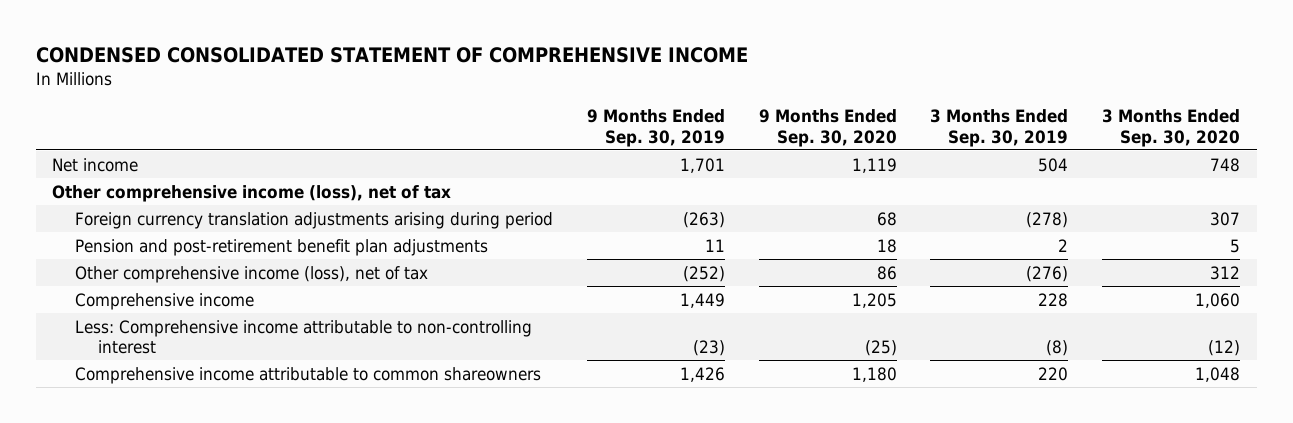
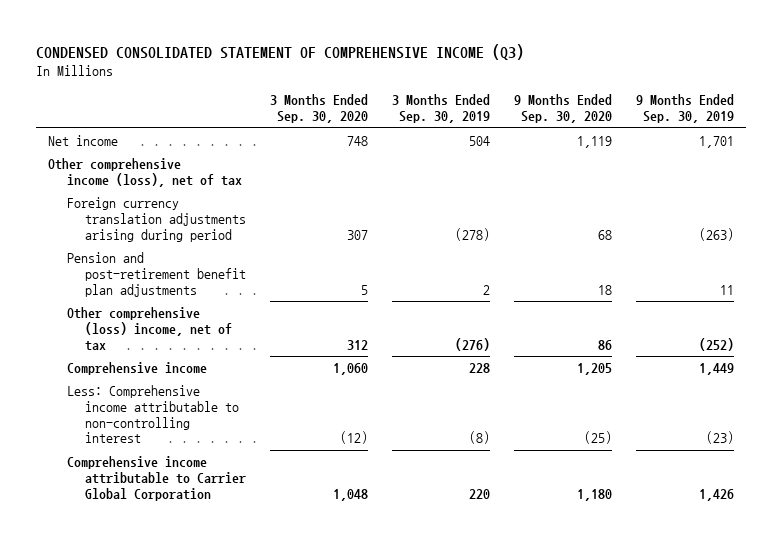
- CONDENSED CONSOLIDATED STATEMENT OF COMPREHENSIVE INCOME
+ CONDENSED CONSOLIDATED STATEMENT OF COMPREHENSIVE INCOME (Q3)
- | 9 Months Ended Sep. 30, 2019 | 9 Months Ended Sep. 30, 2020 | 3 Months Ended Sep. 30, 2019 | 3 Months Ended Sep. 30, 2020
+ | 3 Months Ended Sep. 30, 2020 | 3 Months Ended Sep. 30, 2019 | 9 Months Ended Sep. 30, 2020 | 9 Months Ended Sep. 30, 2019
- Other comprehensive income (loss), net of tax | (252) | 86 | (276) | 312
+ Other comprehensive (loss) income, net of tax | 312 | (276) | 86 | (252)
- Comprehensive income attributable to common shareowners | 1,426 | 1,180 | 220 | 1,048
+ Comprehensive income attributable to Carrier Global Corporation | 1,048 | 220 | 1,180 | 1,426

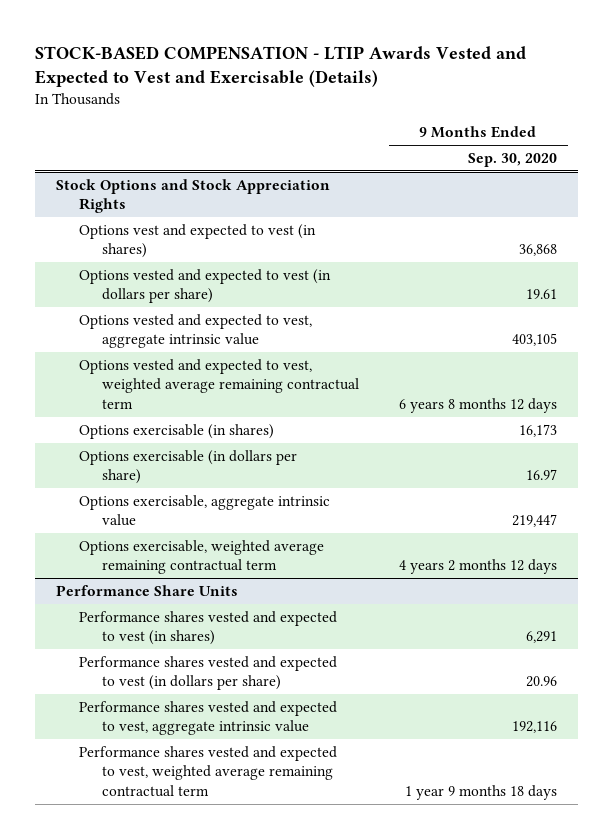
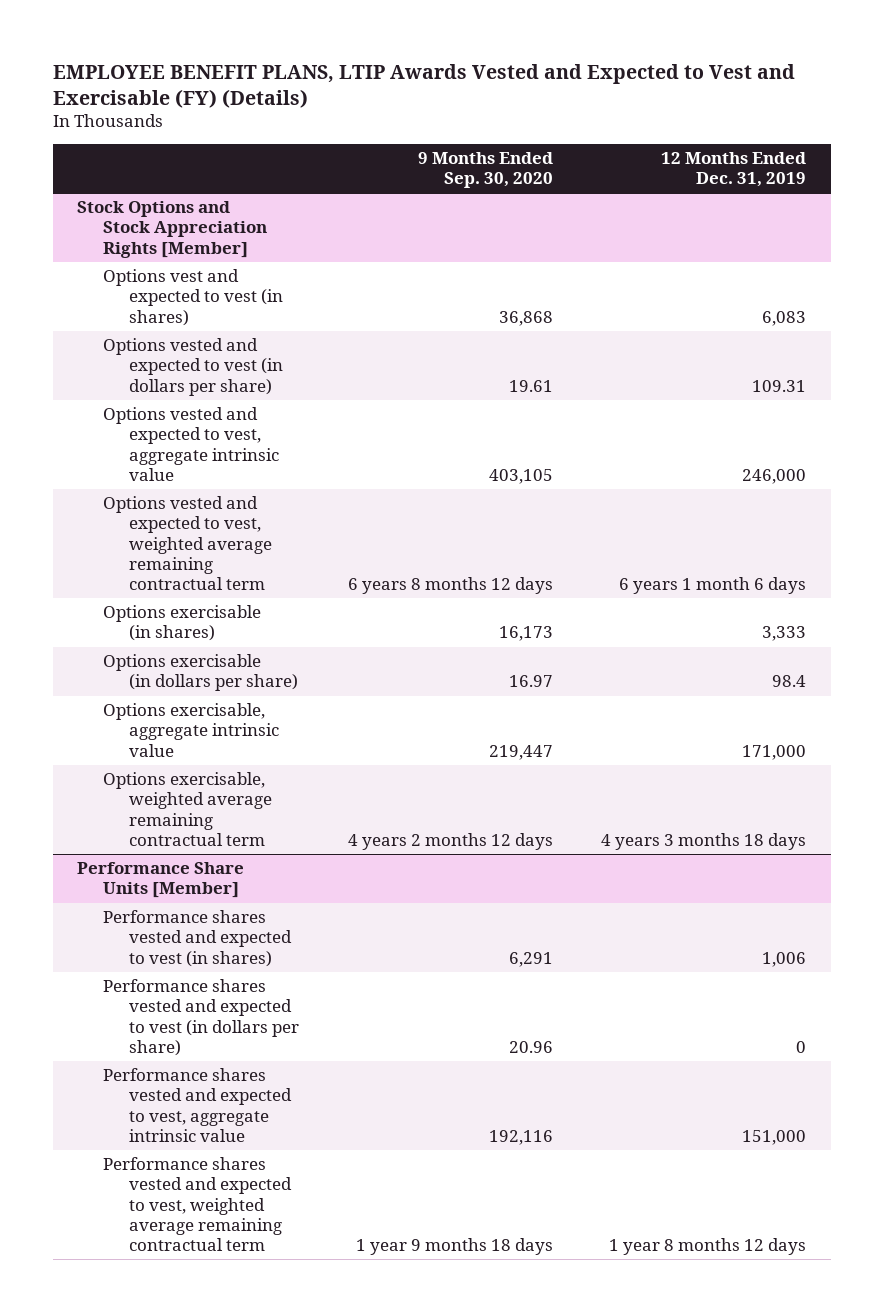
- STOCK-BASED COMPENSATION - LTIP Awards Vested and Expected to Vest and Exercisable (Details)
+ EMPLOYEE BENEFIT PLANS, LTIP Awards Vested and Expected to Vest and Exercisable (FY) (Details)
- | 9 Months Ended Sep. 30, 2020
+ | 9 Months Ended Sep. 30, 2020 | 12 Months Ended Dec. 31, 2019
- Stock Options and Stock Appreciation Rights
+ Stock Options and Stock Appreciation Rights [Member]
- Performance Share Units
+ Performance Share Units [Member]

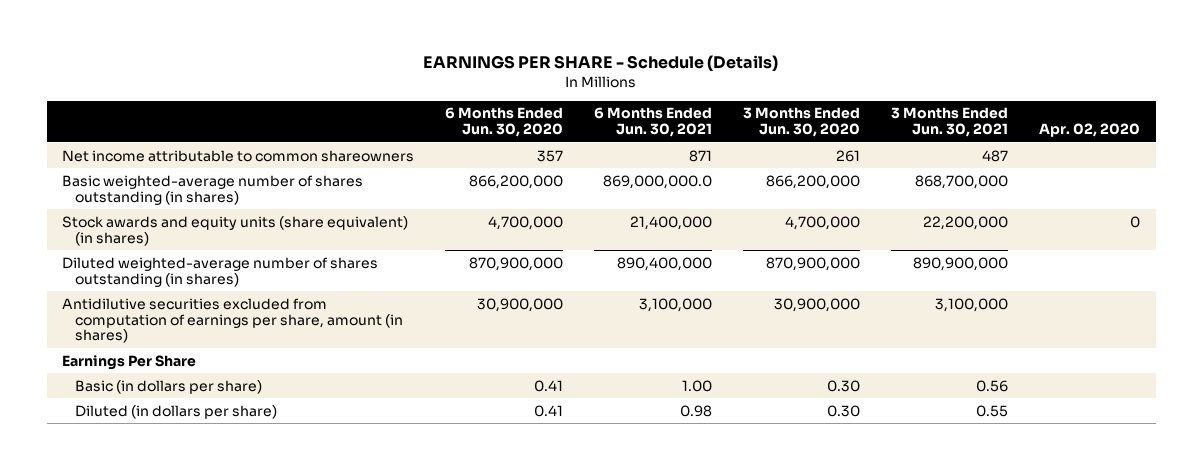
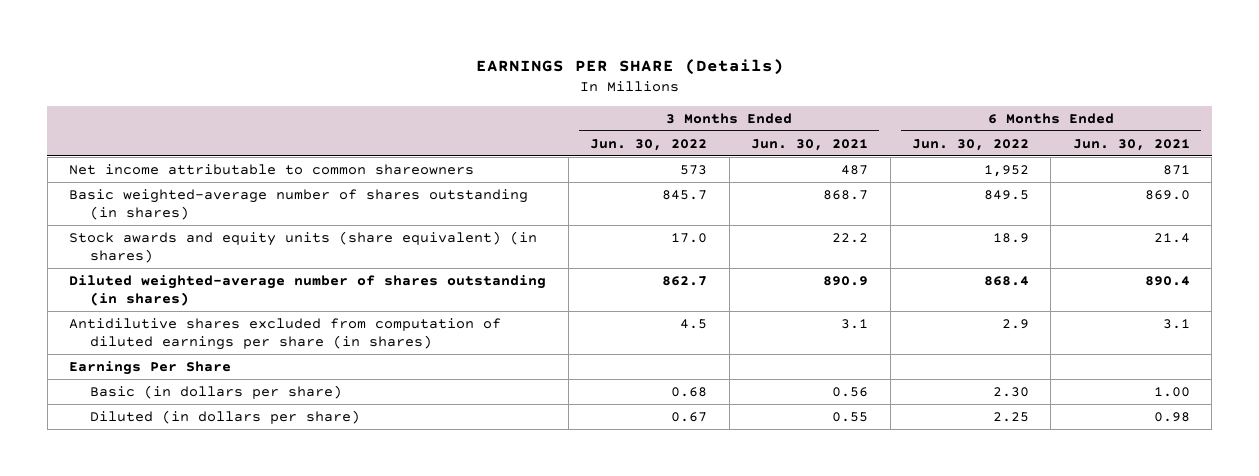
- EARNINGS PER SHARE - Schedule (Details)
+ EARNINGS PER SHARE (Details)
- | 6 Months Ended Jun. 30, 2020 | 6 Months Ended Jun. 30, 2021 | 3 Months Ended Jun. 30, 2020 | 3 Months Ended Jun. 30, 2021 | Apr. 02, 2020
+ | 3 Months Ended Jun. 30, 2022 | 3 Months Ended Jun. 30, 2021 | 6 Months Ended Jun. 30, 2022 | 6 Months Ended Jun. 30, 2021
- Basic weighted-average number of shares outstanding (in shares) | 866,200,000 | 869,000,000.0 | 866,200,000 | 868,700,000 |
- Stock awards and equity units (share equivalent) (in shares) | 4,700,000 | 21,400,000 | 4,700,000 | 22,200,000 | 0
- Diluted weighted-average number of shares outstanding (in shares) | 870,900,000 | 890,400,000 | 870,900,000 | 890,900,000 |
- Antidilutive securities excluded from computation of earnings per share, amount (in shares) | 30,900,000 | 3,100,000 | 30,900,000 | 3,100,000 |
+ Basic weighted-average number of shares outstanding (in shares) | 845.7 | 868.7 | 849.5 | 869.0
+ Stock awards and equity units (share equivalent) (in shares) | 17.0 | 22.2 | 18.9 | 21.4
+ Diluted weighted-average number of shares outstanding (in shares) | 862.7 | 890.9 | 868.4 | 890.4
+ Antidilutive shares excluded from computation of diluted earnings per share (in shares) | 4.5 | 3.1 | 2.9 | 3.1

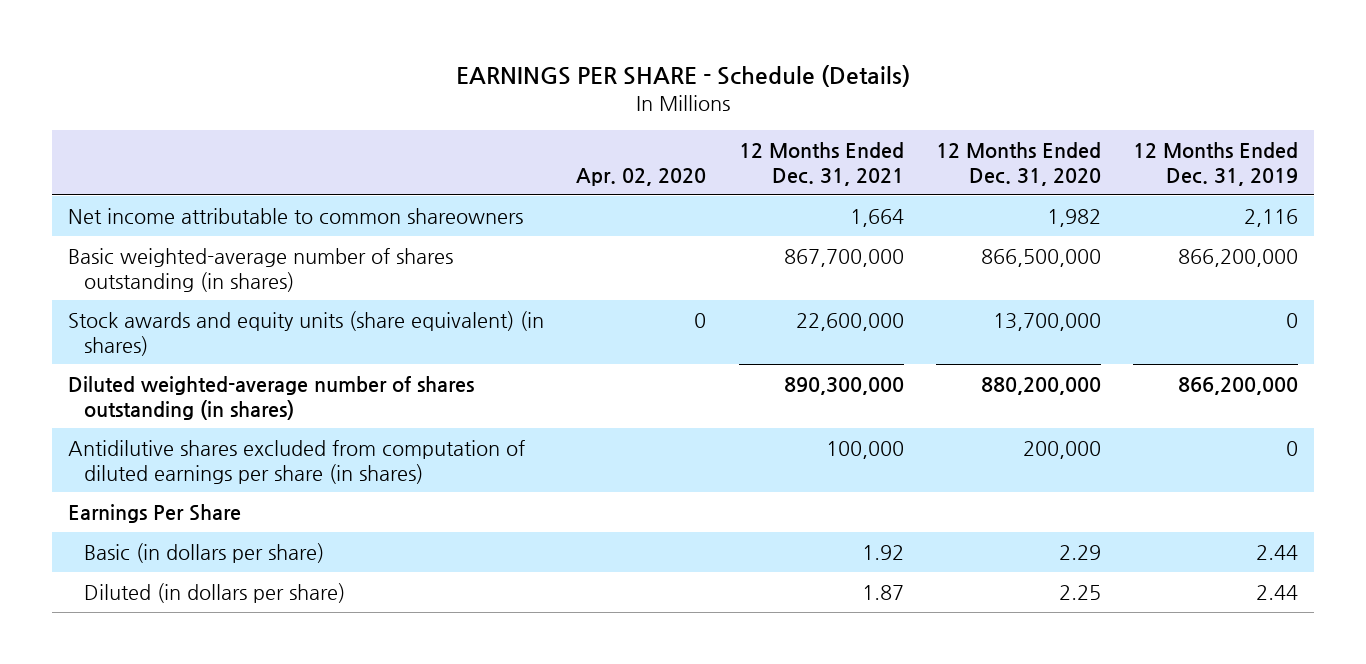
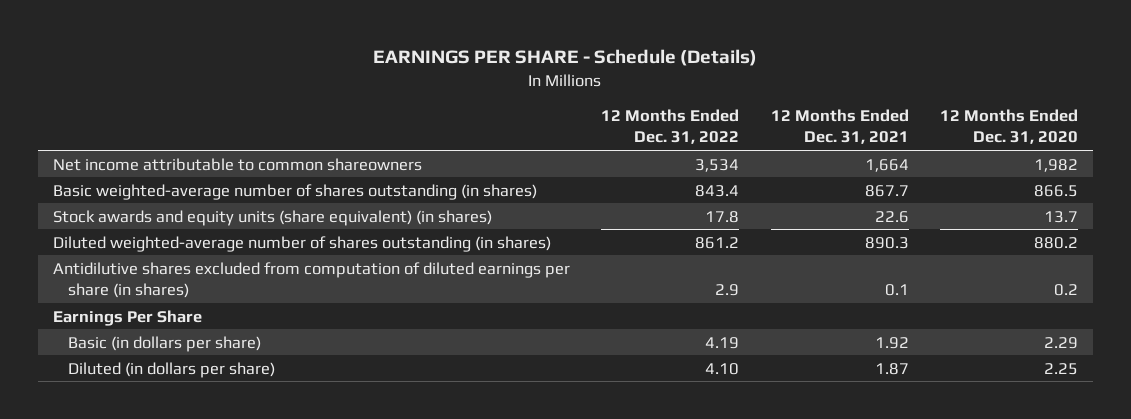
- | Apr. 02, 2020 | 12 Months Ended Dec. 31, 2021 | 12 Months Ended Dec. 31, 2020 | 12 Months Ended Dec. 31, 2019
+ | 12 Months Ended Dec. 31, 2022 | 12 Months Ended Dec. 31, 2021 | 12 Months Ended Dec. 31, 2020
- Basic weighted-average number of shares outstanding (in shares) | | 867,700,000 | 866,500,000 | 866,200,000
- Stock awards and equity units (share equivalent) (in shares) | 0 | 22,600,000 | 13,700,000 | 0
- Diluted weighted-average number of shares outstanding (in shares) | | 890,300,000 | 880,200,000 | 866,200,000
- Antidilutive shares excluded from computation of diluted earnings per share (in shares) | | 100,000 | 200,000 | 0
+ Basic weighted-average number of shares outstanding (in shares) | 843.4 | 867.7 | 866.5
+ Stock awards and equity units (share equivalent) (in shares) | 17.8 | 22.6 | 13.7
+ Diluted weighted-average number of shares outstanding (in shares) | 861.2 | 890.3 | 880.2
+ Antidilutive shares excluded from computation of diluted earnings per share (in shares) | 2.9 | 0.1 | 0.2

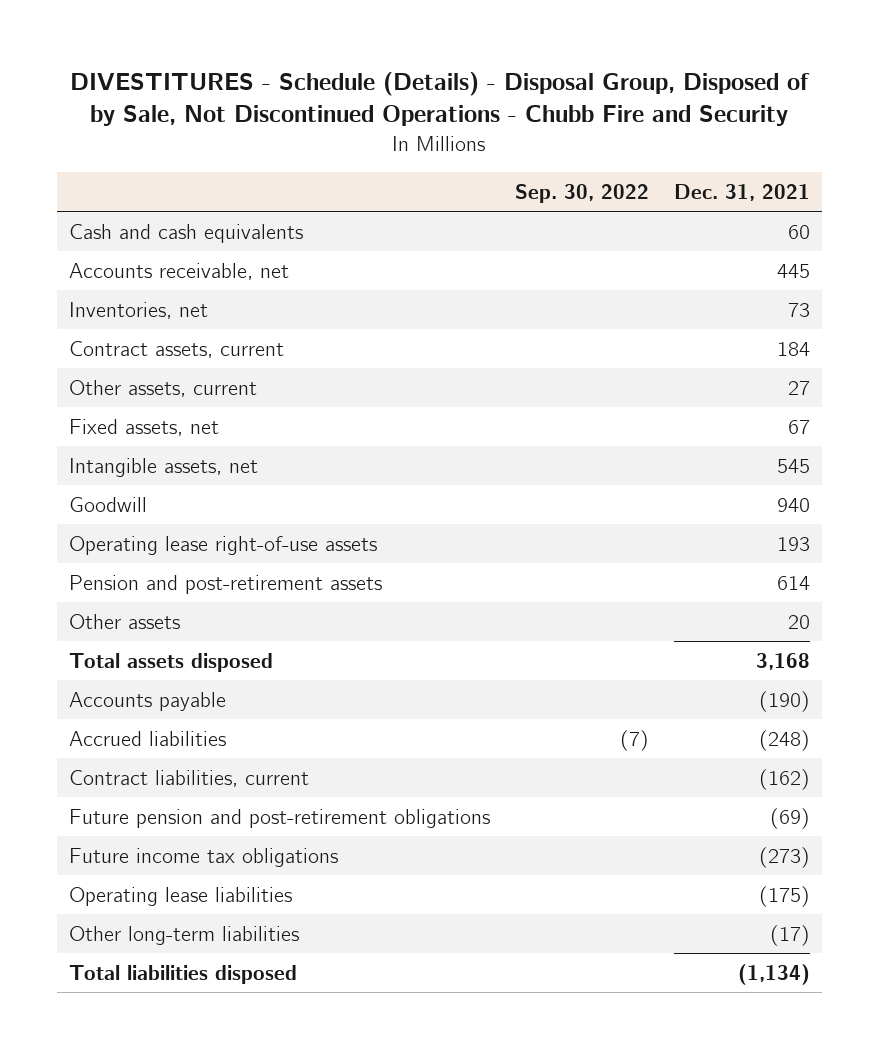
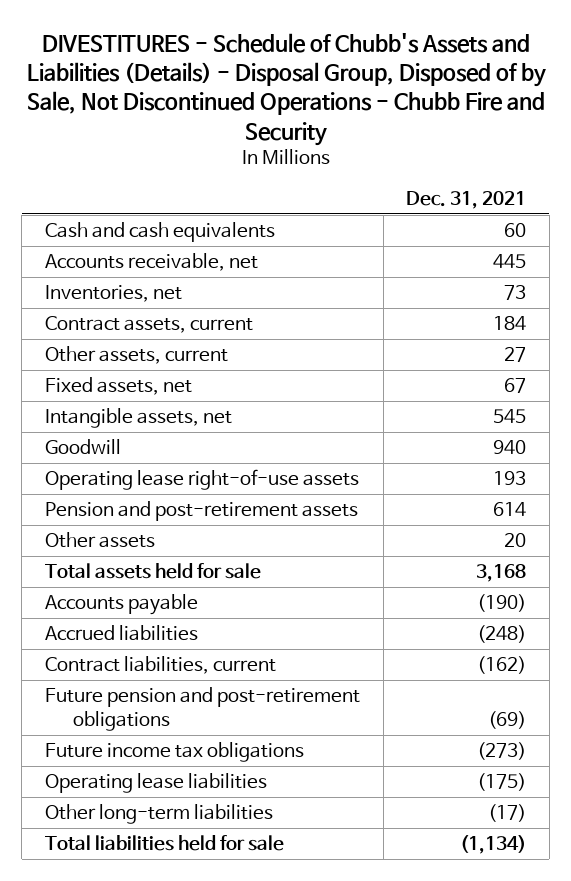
- DIVESTITURES - Schedule (Details) - Disposal Group, Disposed of by Sale, Not Discontinued Operations - Chubb Fire and Security
+ DIVESTITURES - Schedule of Chubb's Assets and Liabilities (Details) - Disposal Group, Disposed of by Sale, Not Discontinued Operations - Chubb Fire and Security
- | Sep. 30, 2022 | Dec. 31, 2021
+ | Dec. 31, 2021
- Total assets disposed | | 3,168
+ Total assets held for sale | 3,168
- Total liabilities disposed | | (1,134)
+ Total liabilities held for sale | (1,134)

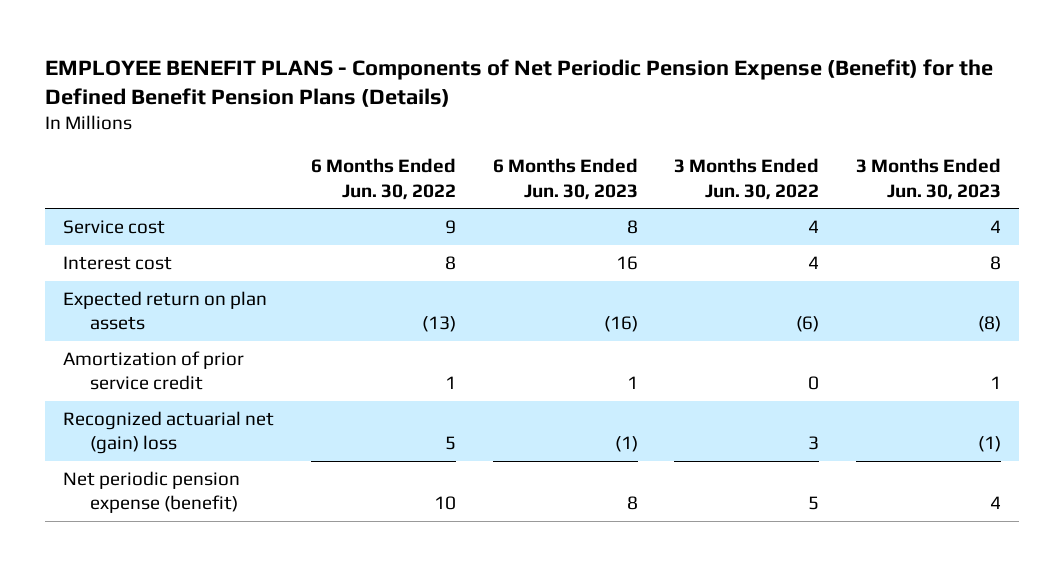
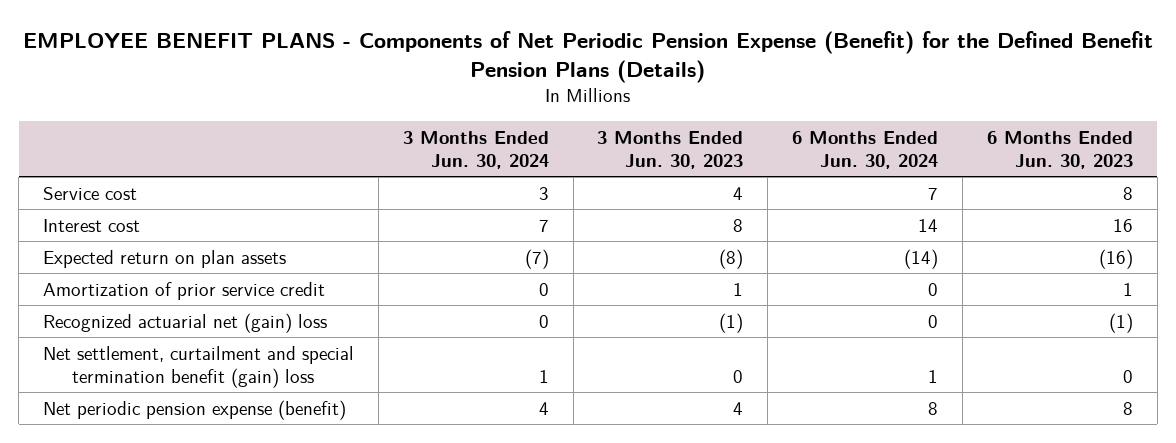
- | 6 Months Ended Jun. 30, 2022 | 6 Months Ended Jun. 30, 2023 | 3 Months Ended Jun. 30, 2022 | 3 Months Ended Jun. 30, 2023
+ | 3 Months Ended Jun. 30, 2024 | 3 Months Ended Jun. 30, 2023 | 6 Months Ended Jun. 30, 2024 | 6 Months Ended Jun. 30, 2023
+ Net settlement, curtailment and special termination benefit (gain) loss | 1 | 0 | 1 | 0

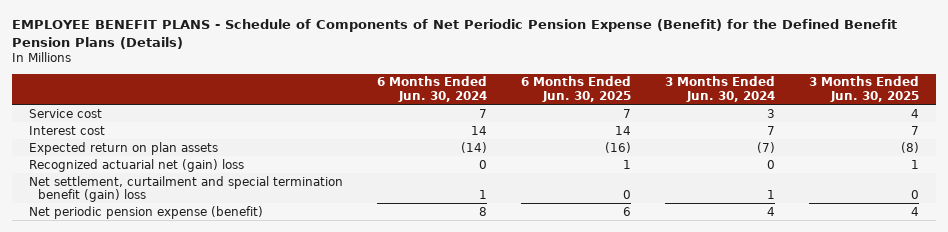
- EMPLOYEE BENEFIT PLANS - Components of Net Periodic Pension Expense (Benefit) for the Defined Benefit Pension Plans (Details)
+ EMPLOYEE BENEFIT PLANS - Schedule of Components of Net Periodic Pension Expense (Benefit) for the Defined Benefit Pension Plans (Details)
- | 3 Months Ended Jun. 30, 2024 | 3 Months Ended Jun. 30, 2023 | 6 Months Ended Jun. 30, 2024 | 6 Months Ended Jun. 30, 2023
+ | 6 Months Ended Jun. 30, 2024 | 6 Months Ended Jun. 30, 2025 | 3 Months Ended Jun. 30, 2024 | 3 Months Ended Jun. 30, 2025
- Amortization of prior service credit | 0 | 1 | 0 | 1

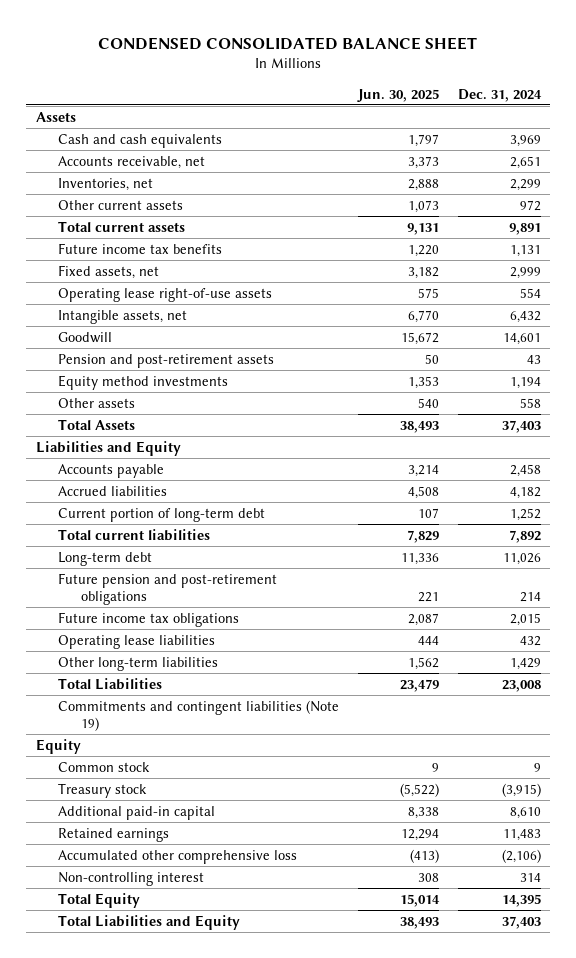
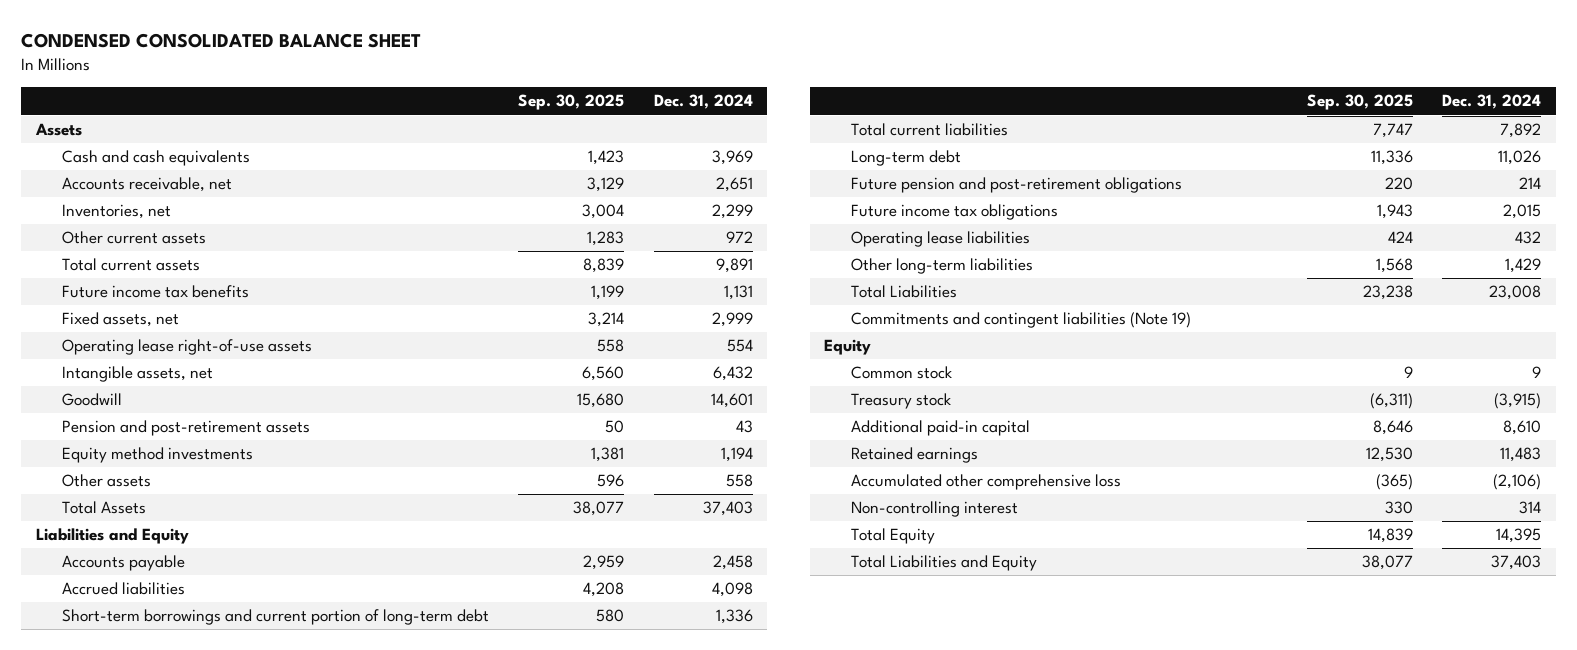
- | Jun. 30, 2025 | Dec. 31, 2024
+ | Sep. 30, 2025 | Dec. 31, 2024
- Accrued liabilities | 4,508 | 4,182
- Current portion of long-term debt | 107 | 1,252
+ Accrued liabilities | 4,208 | 4,098
+ Short-term borrowings and current portion of long-term debt | 580 | 1,336

